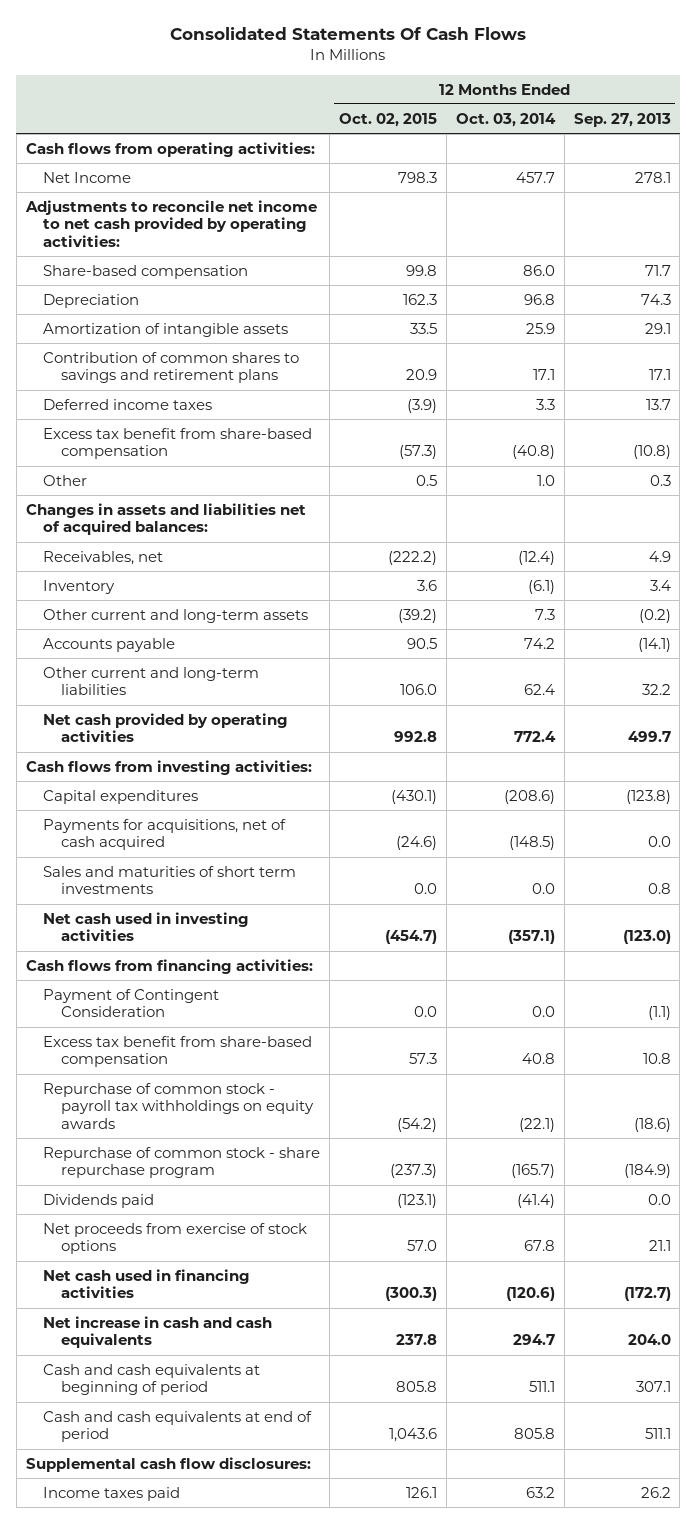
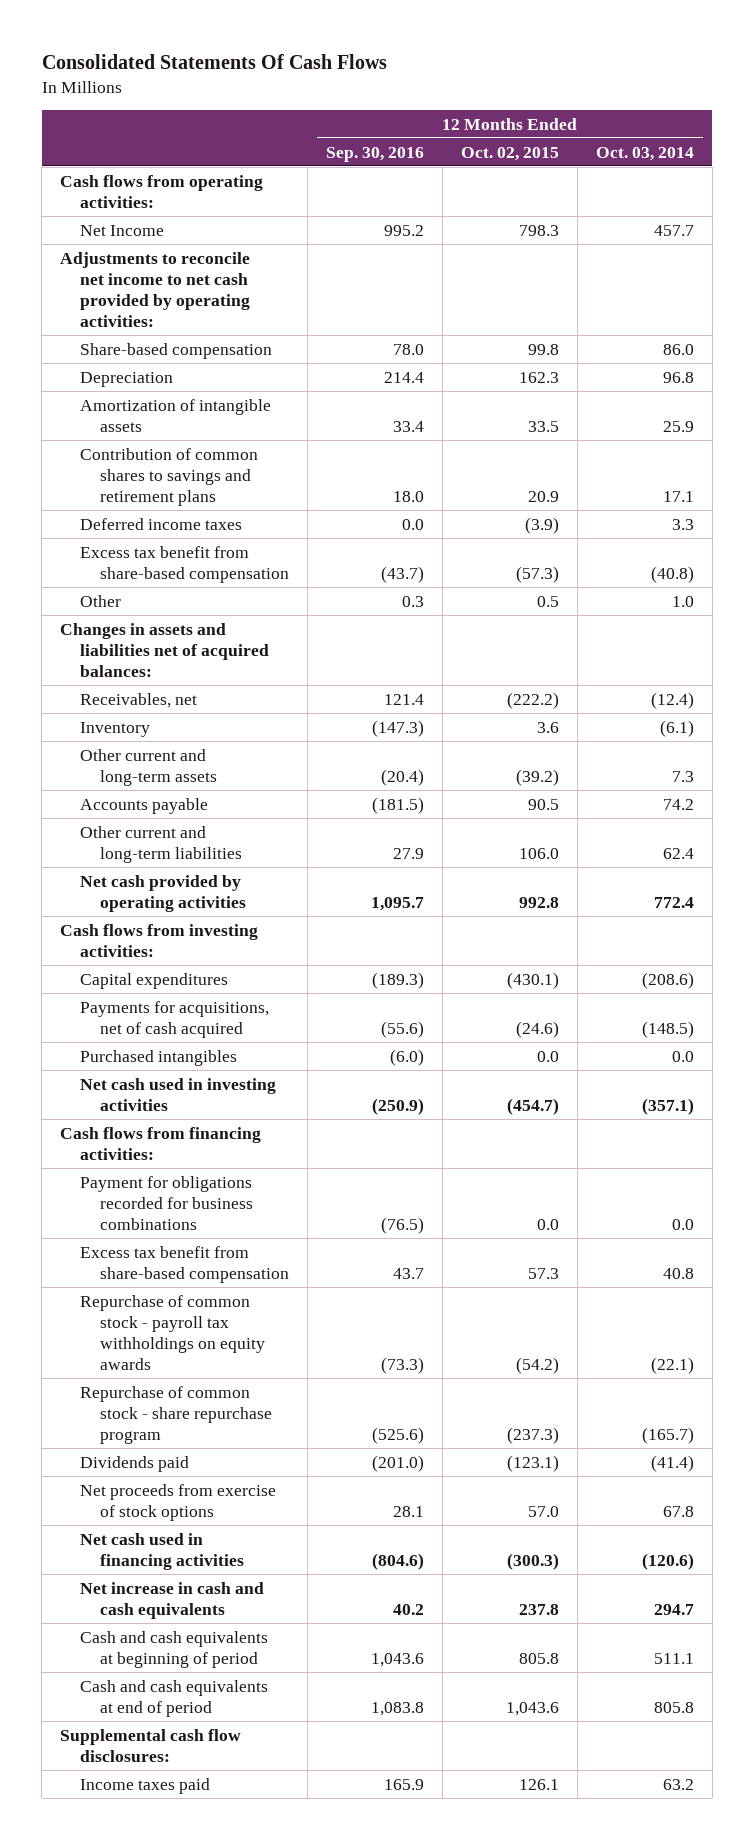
- | 12 Months Ended Oct. 02, 2015 | 12 Months Ended Oct. 03, 2014 | 12 Months Ended Sep. 27, 2013
+ | 12 Months Ended Sep. 30, 2016 | 12 Months Ended Oct. 02, 2015 | 12 Months Ended Oct. 03, 2014
- Sales and maturities of short term investments | 0.0 | 0.0 | 0.8
+ Purchased intangibles | (6.0) | 0.0 | 0.0
- Payment of Contingent Consideration | 0.0 | 0.0 | (1.1)
+ Payment for obligations recorded for business combinations | (76.5) | 0.0 | 0.0

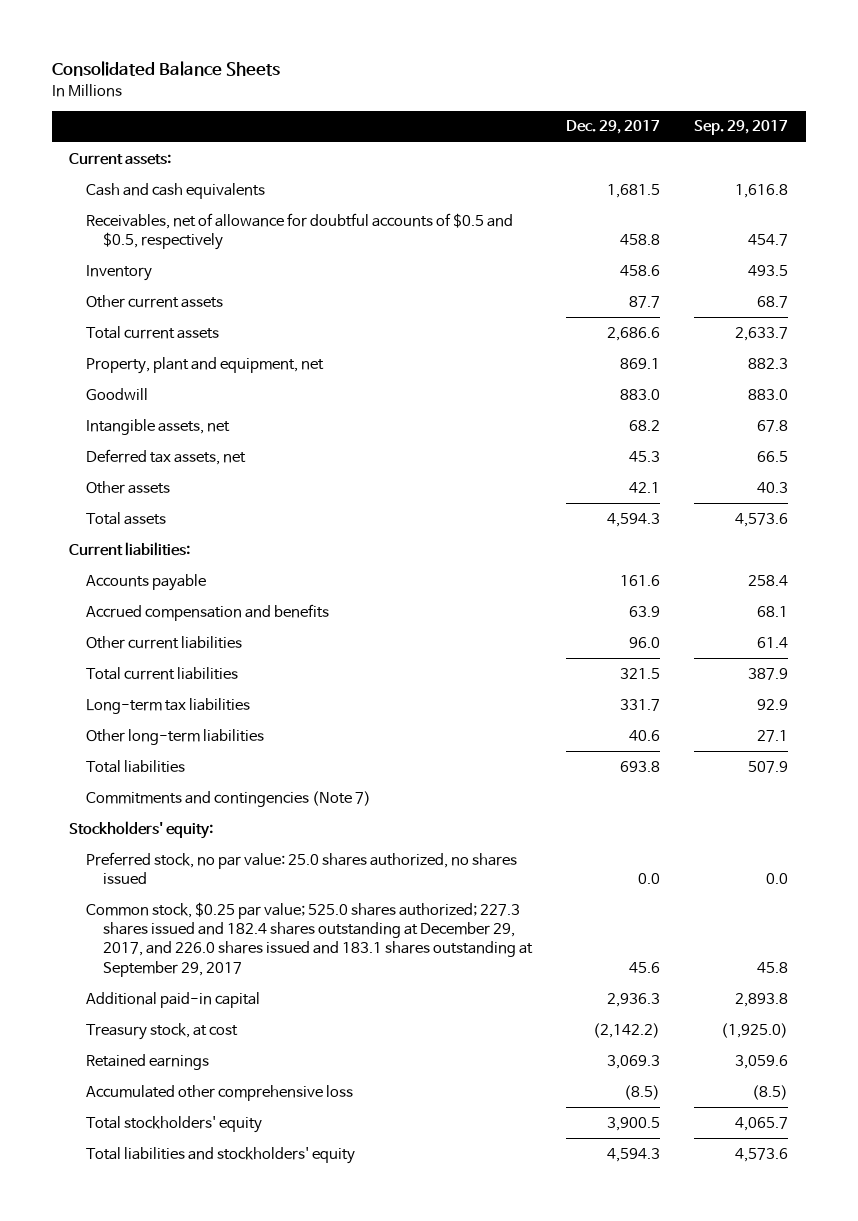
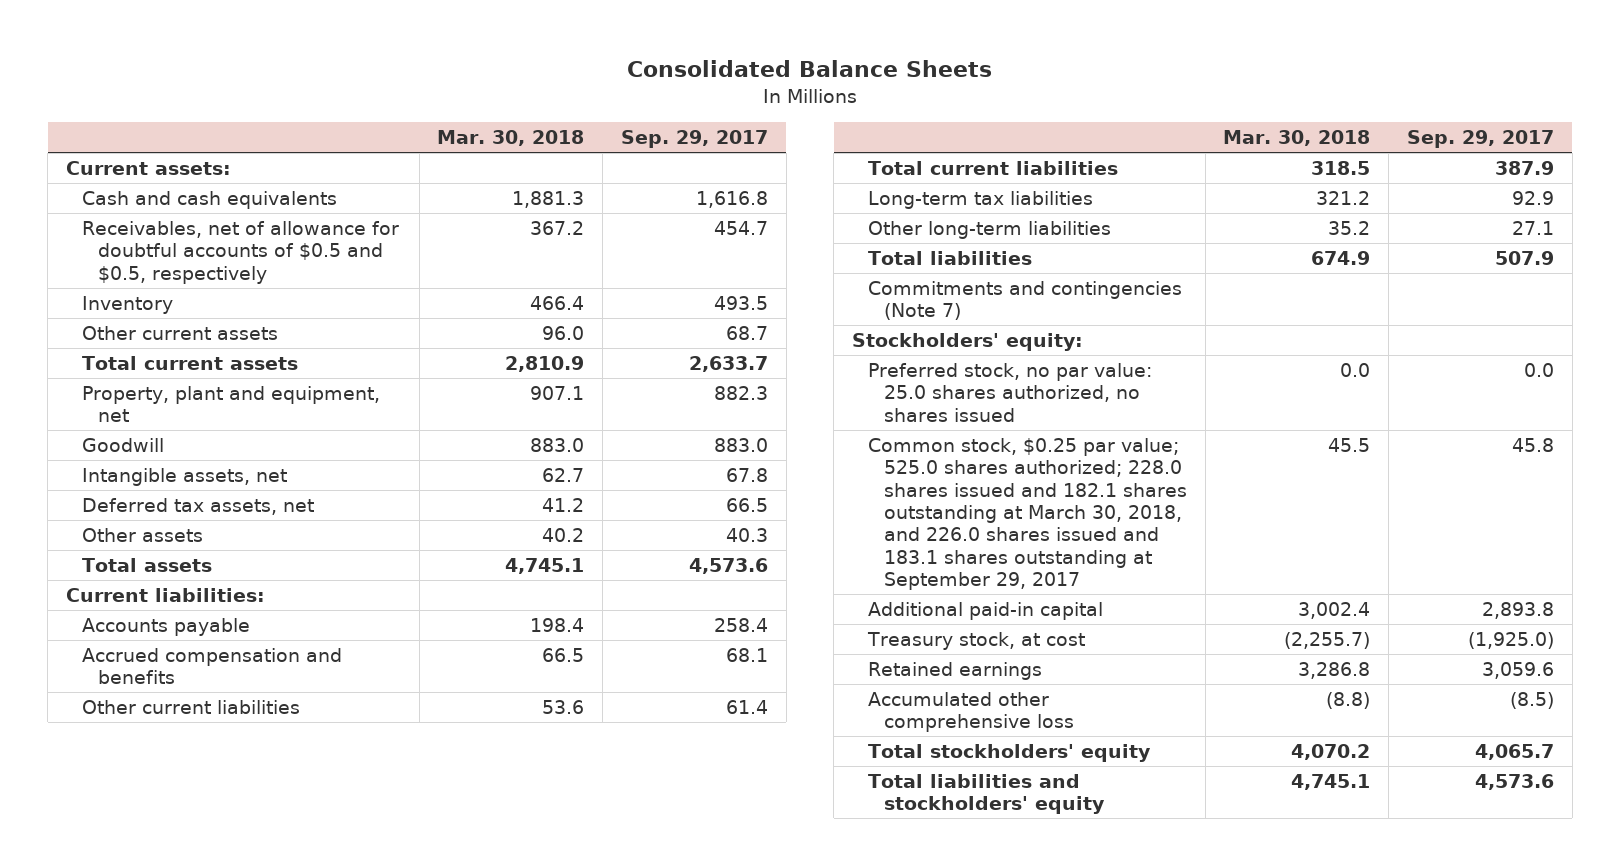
- | Dec. 29, 2017 | Sep. 29, 2017
+ | Mar. 30, 2018 | Sep. 29, 2017
- Common stock, $0.25 par value; 525.0 shares authorized; 227.3 shares issued and 182.4 shares outstanding at December 29, 2017, and 226.0 shares issued and 183.1 shares outstanding at September 29, 2017 | 45.6 | 45.8
+ Common stock, $0.25 par value; 525.0 shares authorized; 228.0 shares issued and 182.1 shares outstanding at March 30, 2018, and 226.0 shares issued and 183.1 shares outstanding at September 29, 2017 | 45.5 | 45.8

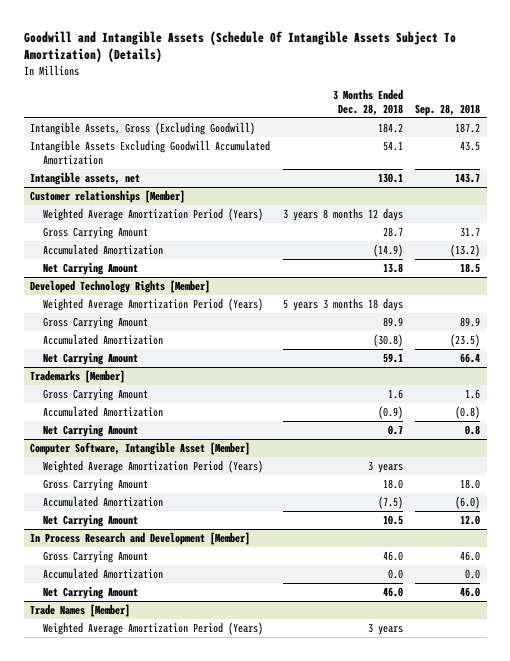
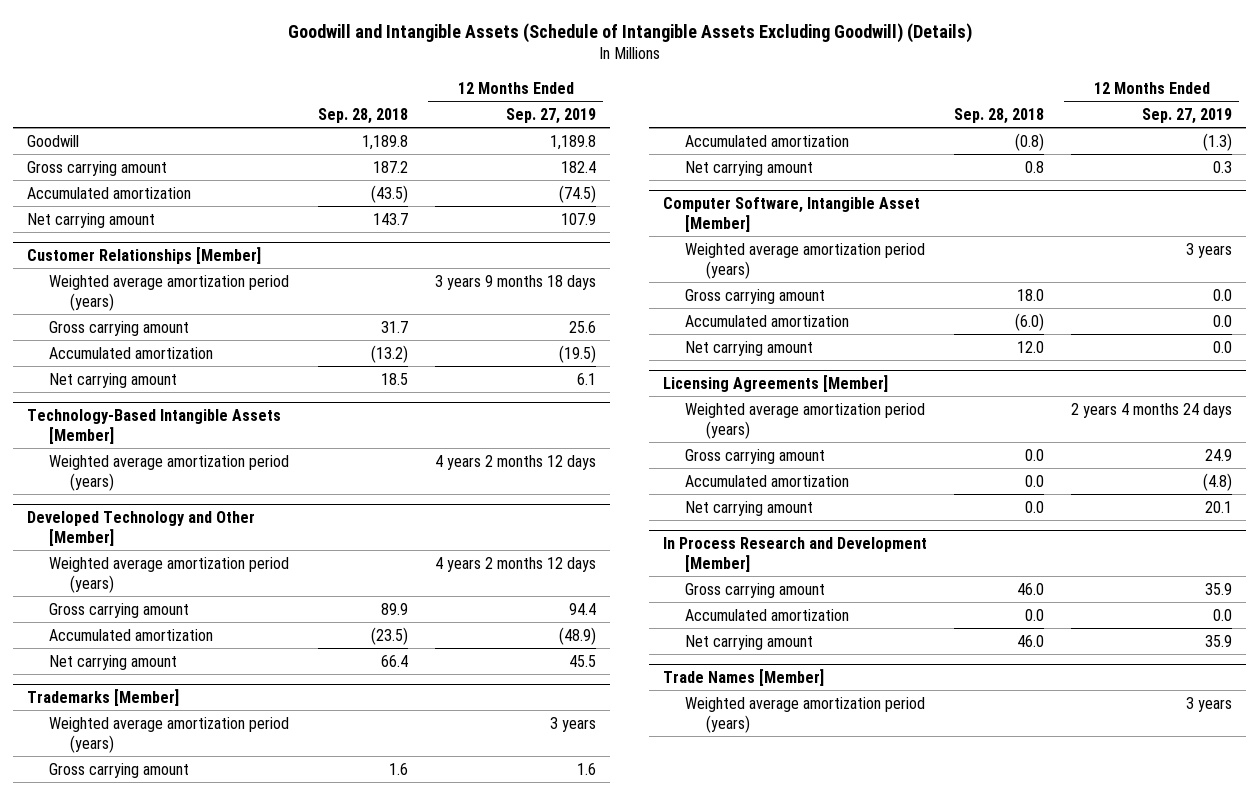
- Goodwill and Intangible Assets (Schedule Of Intangible Assets Subject To Amortization) (Details)
+ Goodwill and Intangible Assets (Schedule of Intangible Assets Excluding Goodwill) (Details)
- | 3 Months Ended Dec. 28, 2018 | Sep. 28, 2018
+ | Sep. 28, 2018 | 12 Months Ended Sep. 27, 2019
- Intangible Assets, Gross (Excluding Goodwill) | 184.2 | 187.2
- Intangible Assets Excluding Goodwill Accumulated Amortization | 54.1 | 43.5
- Intangible assets, net | 130.1 | 143.7
- Customer relationships [Member]
- Weighted Average Amortization Period (Years) | 3 years 8 months 12 days |
- Gross Carrying Amount | 28.7 | 31.7
- Accumulated Amortization | (14.9) | (13.2)
- Net Carrying Amount | 13.8 | 18.5
- Developed Technology Rights [Member]
- Weighted Average Amortization Period (Years) | 5 years 3 months 18 days |
- Gross Carrying Amount | 89.9 | 89.9
- Accumulated Amortization | (30.8) | (23.5)
- Net Carrying Amount | 59.1 | 66.4
+ Goodwill | 1,189.8 | 1,189.8
+ Gross carrying amount | 187.2 | 182.4
+ Accumulated amortization | (43.5) | (74.5)
+ Net carrying amount | 143.7 | 107.9
+ Customer Relationships [Member]
+ Weighted average amortization period (years) | | 3 years 9 months 18 days
+ Gross carrying amount | 31.7 | 25.6
+ Accumulated amortization | (13.2) | (19.5)
+ Net carrying amount | 18.5 | 6.1
+ Technology-Based Intangible Assets [Member]
+ Weighted average amortization period (years) | | 4 years 2 months 12 days
+ Developed Technology and Other [Member]
+ Weighted average amortization period (years) | | 4 years 2 months 12 days
+ Gross carrying amount | 89.9 | 94.4
+ Accumulated amortization | (23.5) | (48.9)
+ Net carrying amount | 66.4 | 45.5
@ Trademarks [Member]
- Gross Carrying Amount | 1.6 | 1.6
- Accumulated Amortization | (0.9) | (0.8)
- Net Carrying Amount | 0.7 | 0.8
+ Weighted average amortization period (years) | | 3 years
+ Gross carrying amount | 1.6 | 1.6
+ Accumulated amortization | (0.8) | (1.3)
+ Net carrying amount | 0.8 | 0.3
@ Computer Software, Intangible Asset [Member]
- Weighted Average Amortization Period (Years) | 3 years |
- Gross Carrying Amount | 18.0 | 18.0
- Accumulated Amortization | (7.5) | (6.0)
- Net Carrying Amount | 10.5 | 12.0
+ Weighted average amortization period (years) | | 3 years
+ Gross carrying amount | 18.0 | 0.0
+ Accumulated amortization | (6.0) | 0.0
+ Net carrying amount | 12.0 | 0.0
+ Licensing Agreements [Member]
+ Weighted average amortization period (years) | | 2 years 4 months 24 days
+ Gross carrying amount | 0.0 | 24.9
+ Accumulated amortization | 0.0 | (4.8)
+ Net carrying amount | 0.0 | 20.1
@ In Process Research and Development [Member]
- Gross Carrying Amount | 46.0 | 46.0
- Accumulated Amortization | 0.0 | 0.0
- Net Carrying Amount | 46.0 | 46.0
+ Gross carrying amount | 46.0 | 35.9
+ Accumulated amortization | 0.0 | 0.0
+ Net carrying amount | 46.0 | 35.9
@ Trade Names [Member]
- Weighted Average Amortization Period (Years) | 3 years |
+ Weighted average amortization period (years) | | 3 years

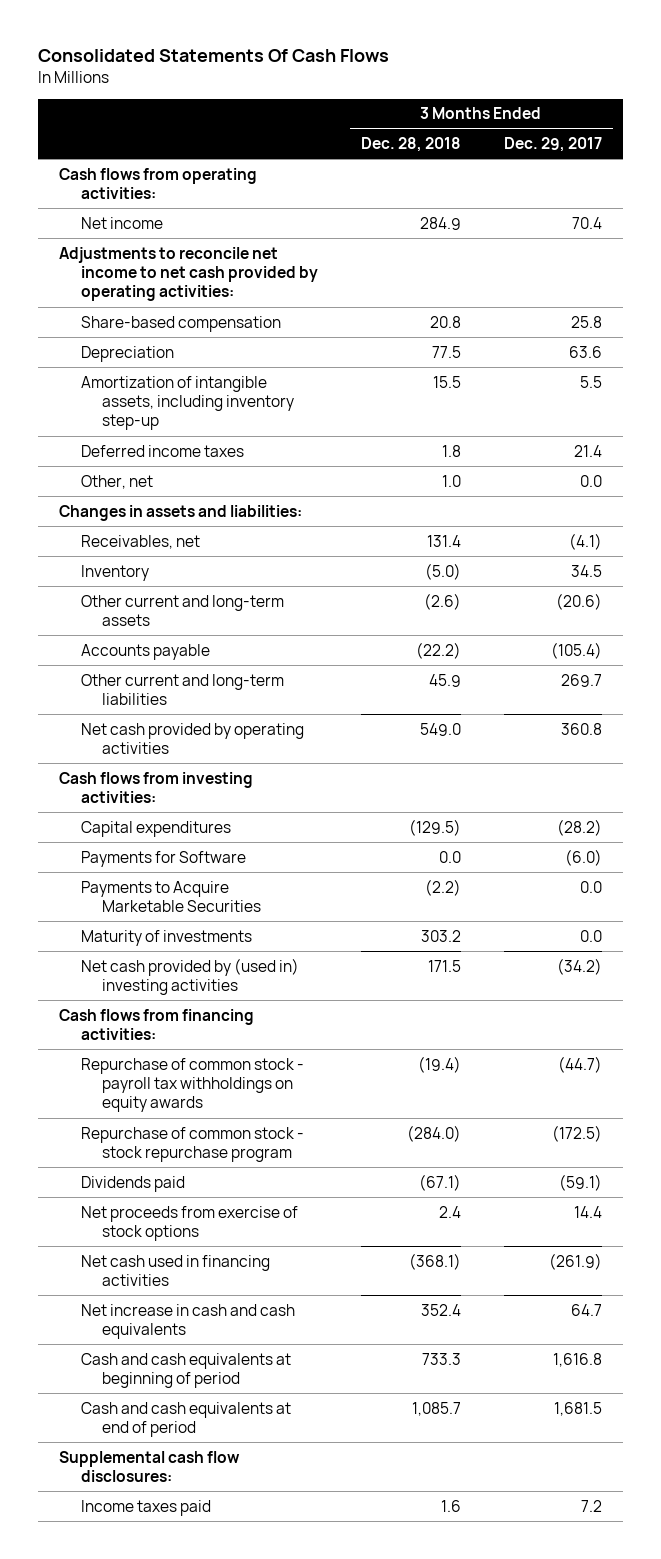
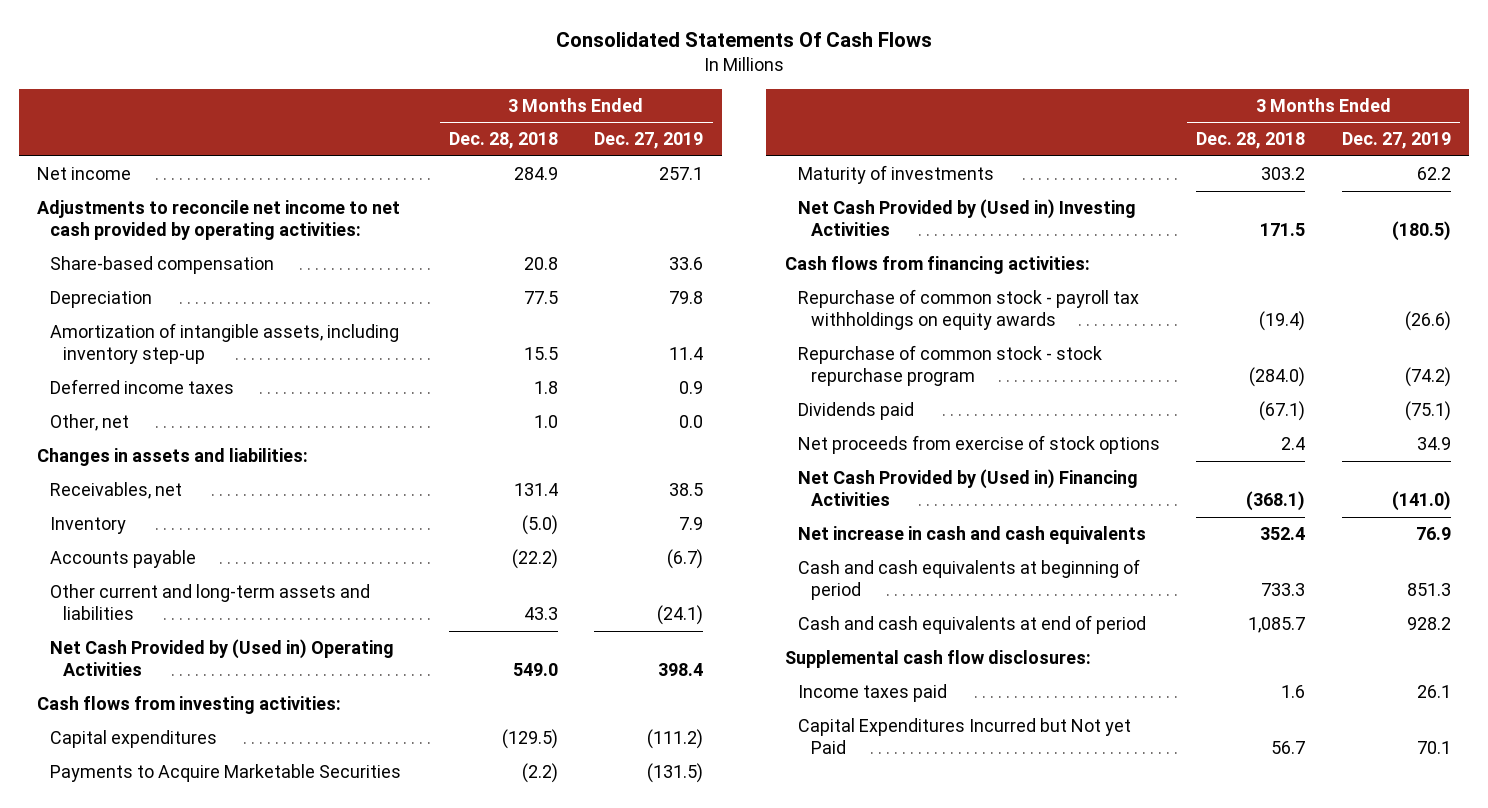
- | 3 Months Ended Dec. 28, 2018 | 3 Months Ended Dec. 29, 2017
+ | 3 Months Ended Dec. 28, 2018 | 3 Months Ended Dec. 27, 2019
- Cash flows from operating activities:
- Other current and long-term assets | (2.6) | (20.6)
- Other current and long-term liabilities | 45.9 | 269.7
- Net cash provided by operating activities | 549.0 | 360.8
+ Other current and long-term assets and liabilities | 43.3 | (24.1)
+ Net Cash Provided by (Used in) Operating Activities | 549.0 | 398.4
- Payments for Software | 0.0 | (6.0)
- Net cash provided by (used in) investing activities | 171.5 | (34.2)
+ Net Cash Provided by (Used in) Investing Activities | 171.5 | (180.5)
- Net cash used in financing activities | (368.1) | (261.9)
+ Net Cash Provided by (Used in) Financing Activities | (368.1) | (141.0)
+ Capital Expenditures Incurred but Not yet Paid | 56.7 | 70.1

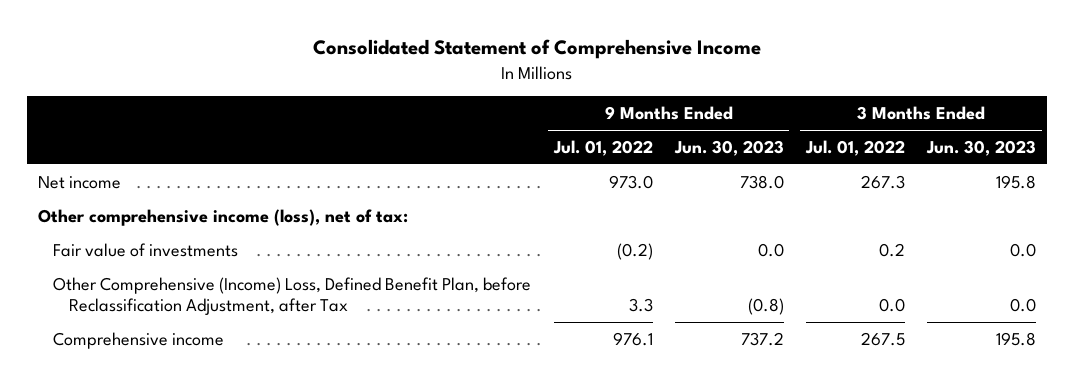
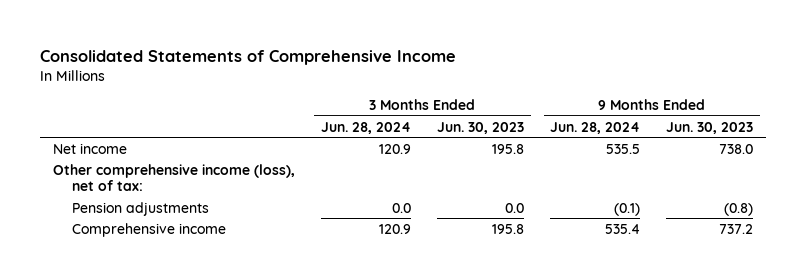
- Consolidated Statement of Comprehensive Income
+ Consolidated Statements of Comprehensive Income
- | 9 Months Ended Jul. 01, 2022 | 9 Months Ended Jun. 30, 2023 | 3 Months Ended Jul. 01, 2022 | 3 Months Ended Jun. 30, 2023
+ | 3 Months Ended Jun. 28, 2024 | 3 Months Ended Jun. 30, 2023 | 9 Months Ended Jun. 28, 2024 | 9 Months Ended Jun. 30, 2023
- Fair value of investments | (0.2) | 0.0 | 0.2 | 0.0
- Other Comprehensive (Income) Loss, Defined Benefit Plan, before Reclassification Adjustment, after Tax | 3.3 | (0.8) | 0.0 | 0.0
+ Pension adjustments | 0.0 | 0.0 | (0.1) | (0.8)

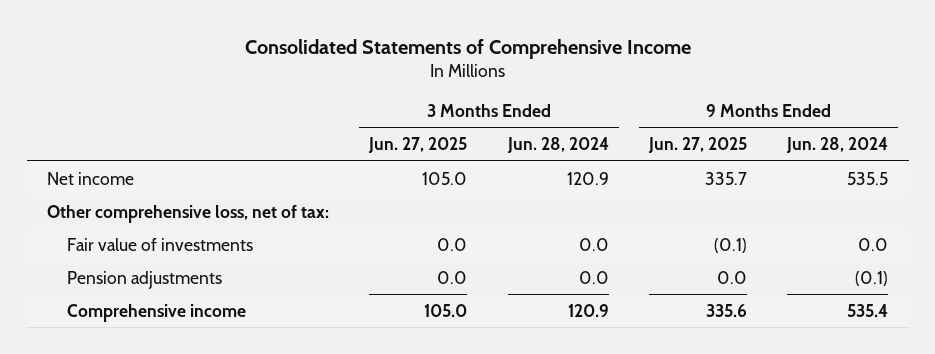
- | 3 Months Ended Jun. 28, 2024 | 3 Months Ended Jun. 30, 2023 | 9 Months Ended Jun. 28, 2024 | 9 Months Ended Jun. 30, 2023
+ | 3 Months Ended Jun. 27, 2025 | 3 Months Ended Jun. 28, 2024 | 9 Months Ended Jun. 27, 2025 | 9 Months Ended Jun. 28, 2024
- Other comprehensive income (loss), net of tax:
+ Other comprehensive loss, net of tax:
+ Fair value of investments | 0.0 | 0.0 | (0.1) | 0.0

